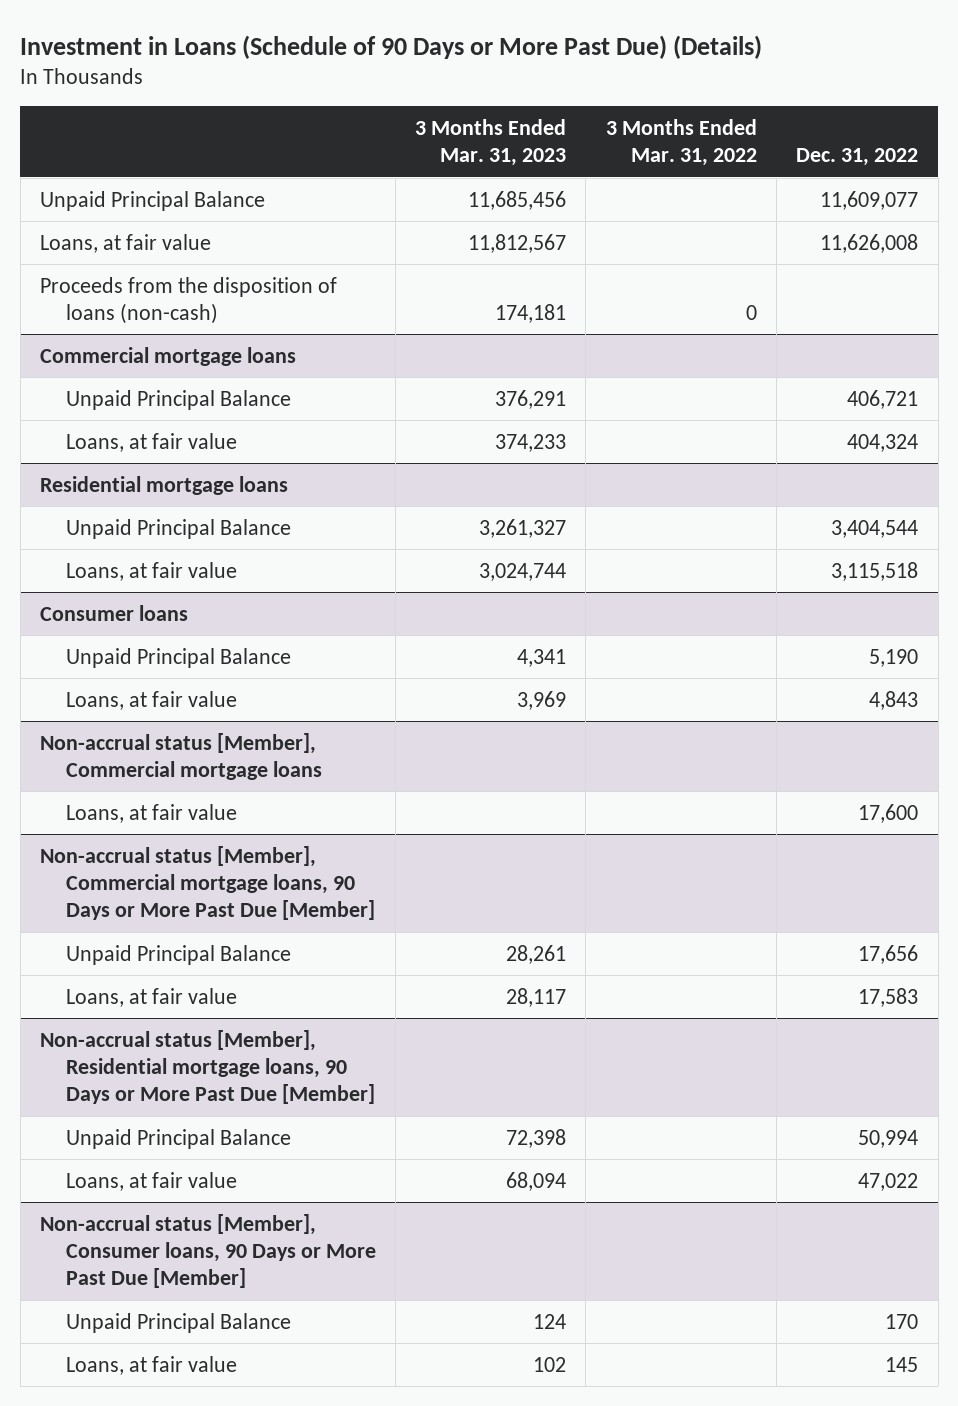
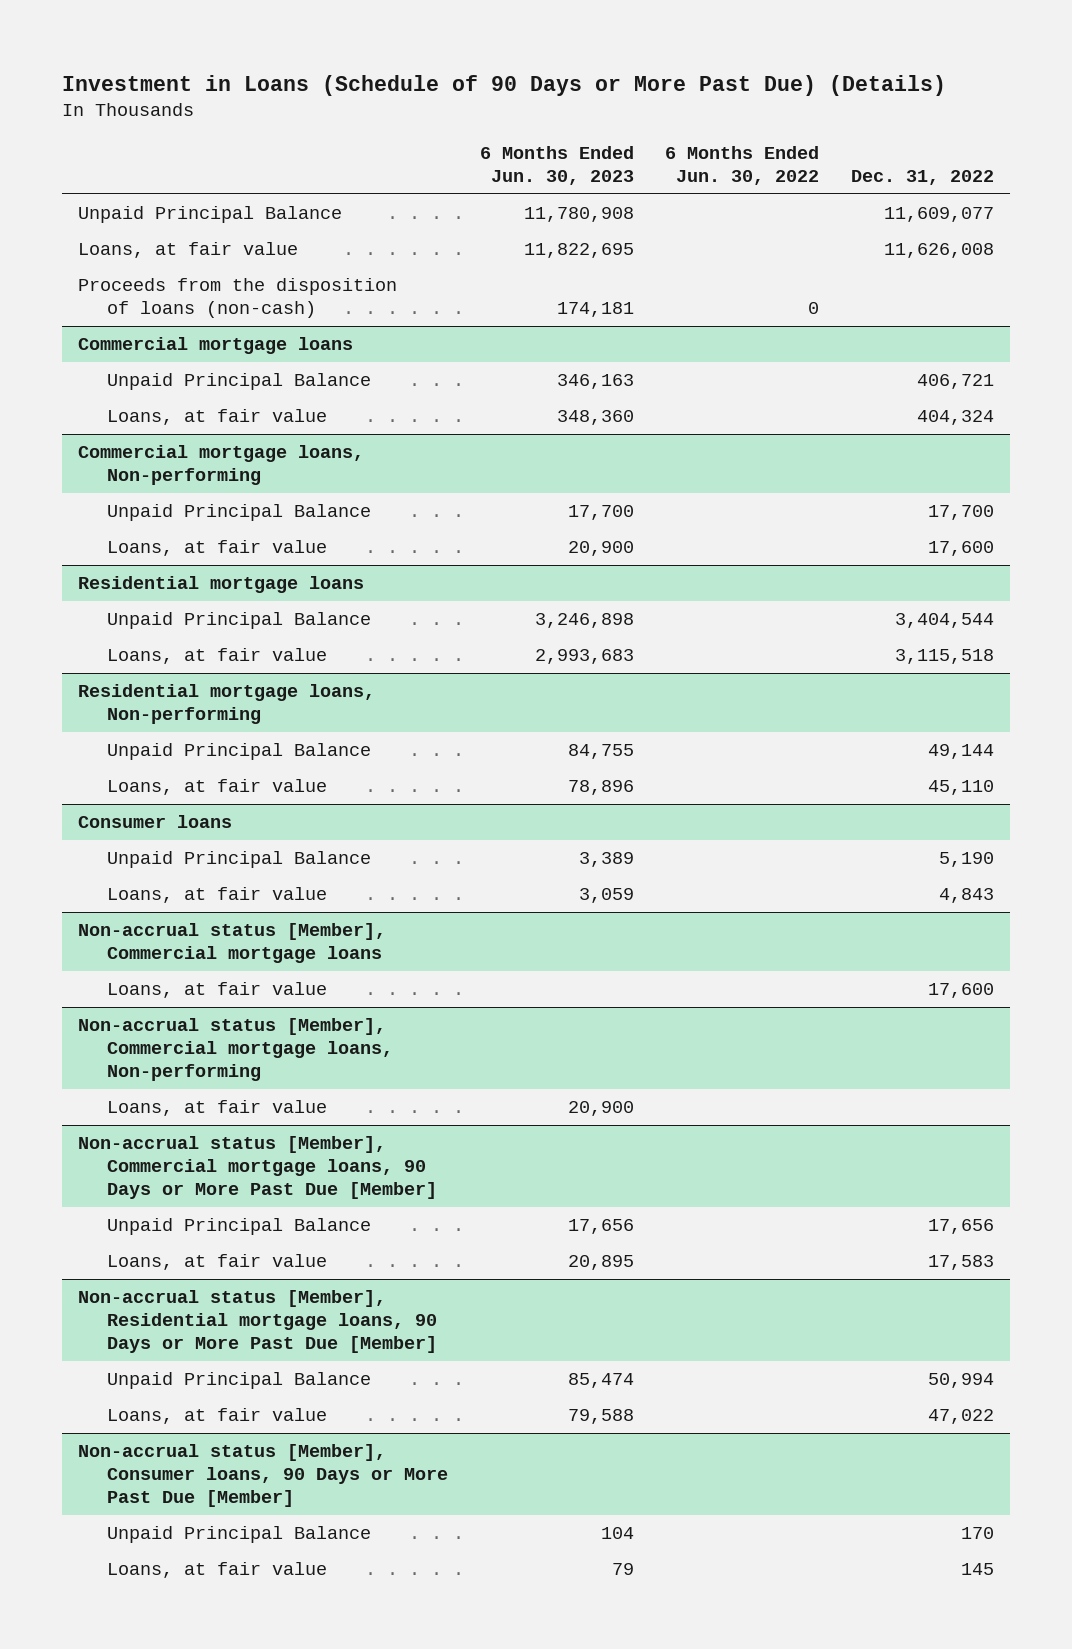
- | 3 Months Ended Mar. 31, 2023 | 3 Months Ended Mar. 31, 2022 | Dec. 31, 2022
+ | 6 Months Ended Jun. 30, 2023 | 6 Months Ended Jun. 30, 2022 | Dec. 31, 2022
+ Commercial mortgage loans, Non-performing
+ Unpaid Principal Balance | 17,700 | | 17,700
+ Loans, at fair value | 20,900 | | 17,600
+ Residential mortgage loans, Non-performing
+ Unpaid Principal Balance | 84,755 | | 49,144
+ Loans, at fair value | 78,896 | | 45,110
+ Non-accrual status [Member], Commercial mortgage loans, Non-performing
+ Loans, at fair value | 20,900 | |

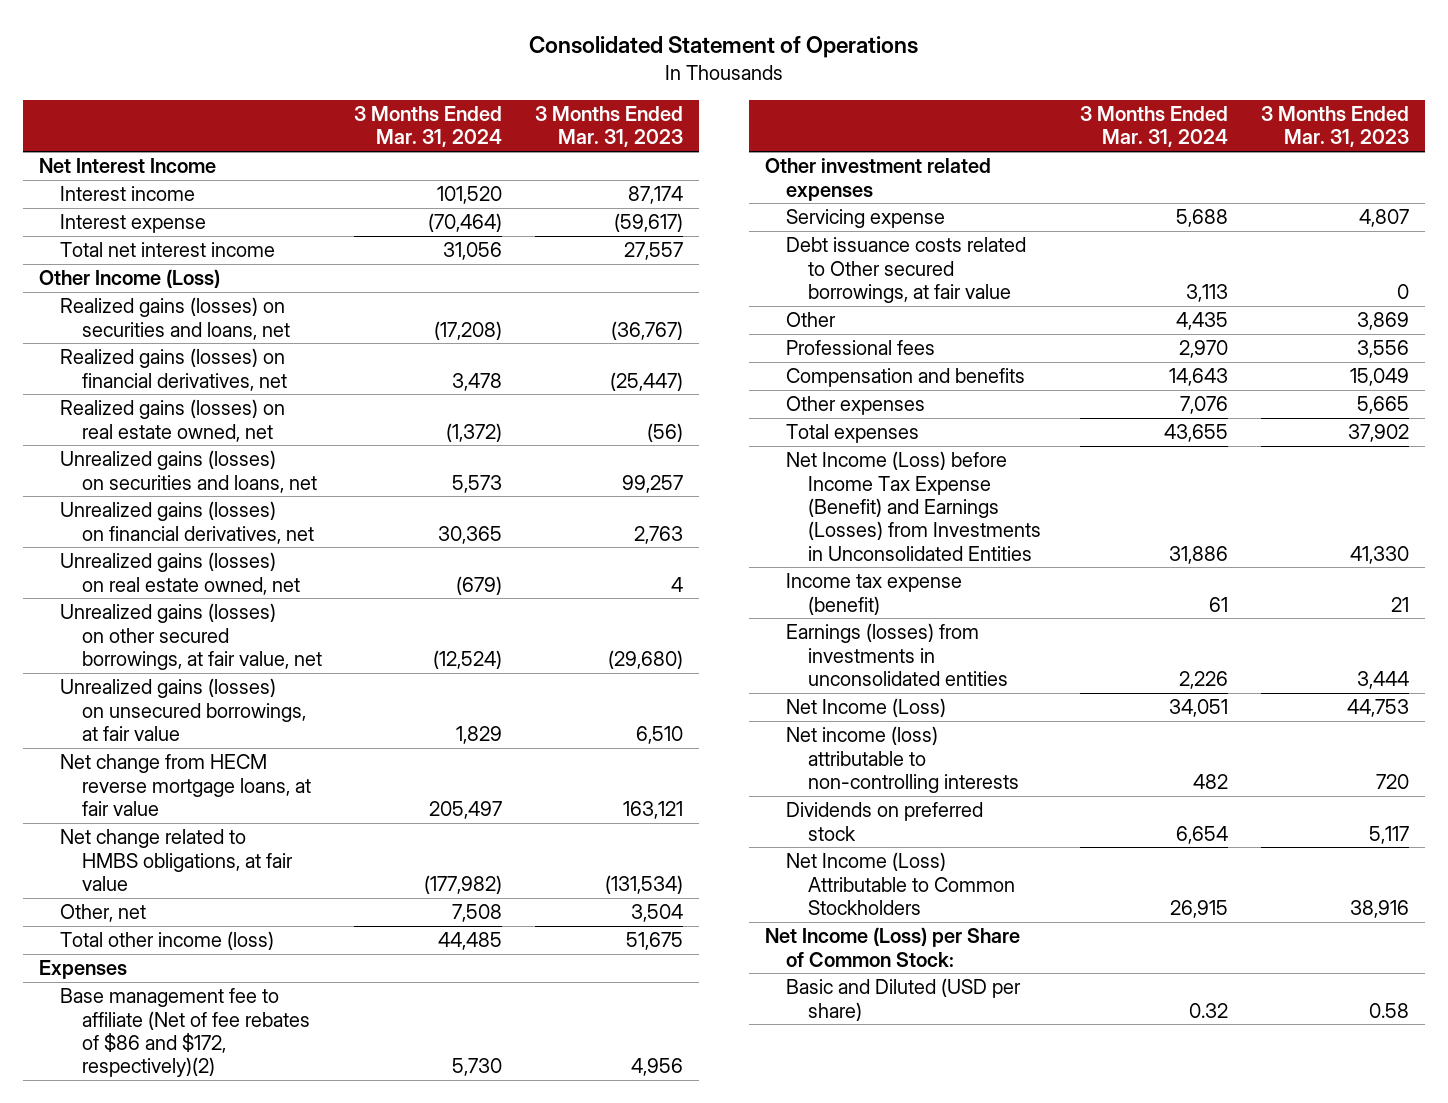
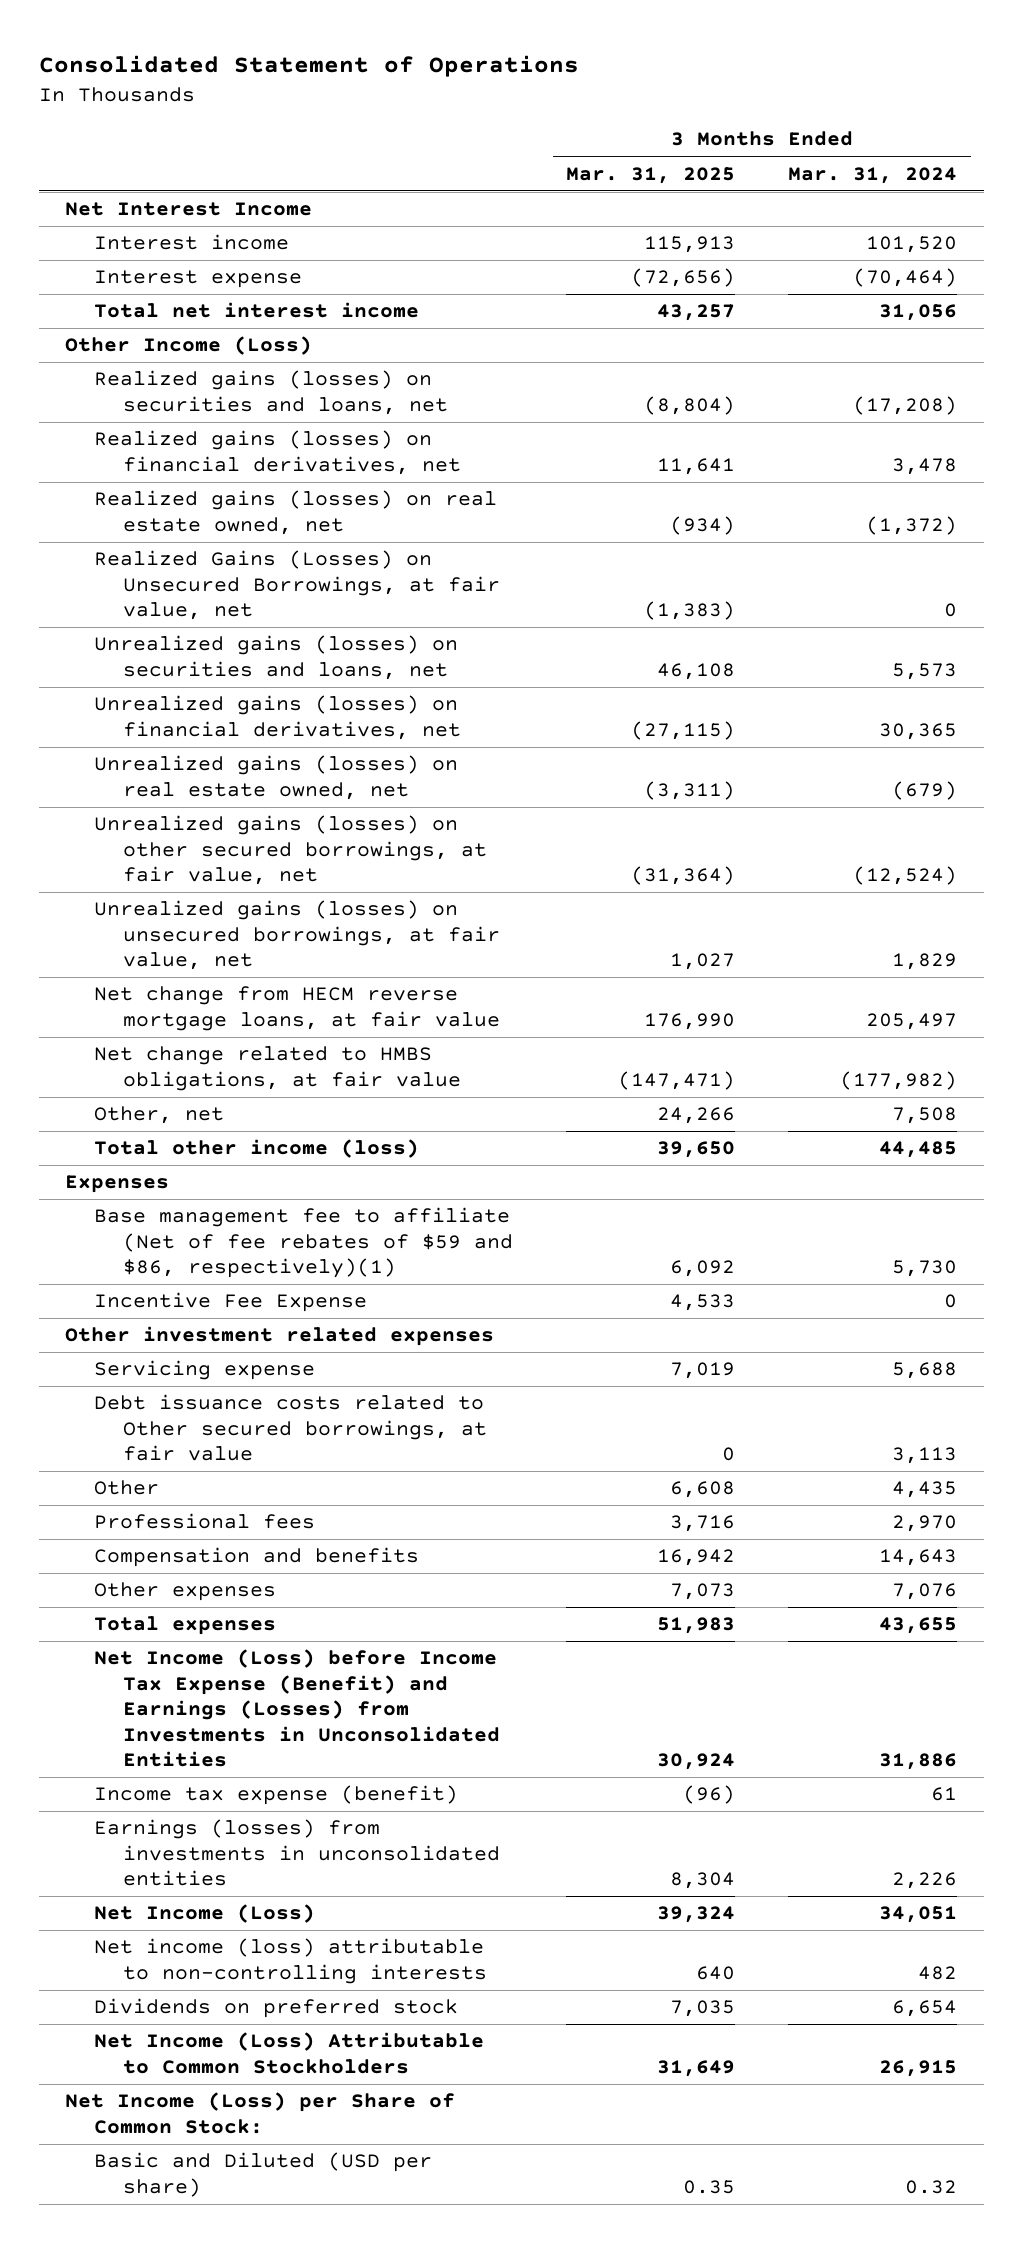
- | 3 Months Ended Mar. 31, 2024 | 3 Months Ended Mar. 31, 2023
+ | 3 Months Ended Mar. 31, 2025 | 3 Months Ended Mar. 31, 2024
+ Realized Gains (Losses) on Unsecured Borrowings, at fair value, net | (1,383) | 0
- Unrealized gains (losses) on unsecured borrowings, at fair value | 1,829 | 6,510
+ Unrealized gains (losses) on unsecured borrowings, at fair value, net | 1,027 | 1,829
- Base management fee to affiliate (Net of fee rebates of $86 and $172, respectively)(2) | 5,730 | 4,956
+ Base management fee to affiliate (Net of fee rebates of $59 and $86, respectively)(1) | 6,092 | 5,730
+ Incentive Fee Expense | 4,533 | 0

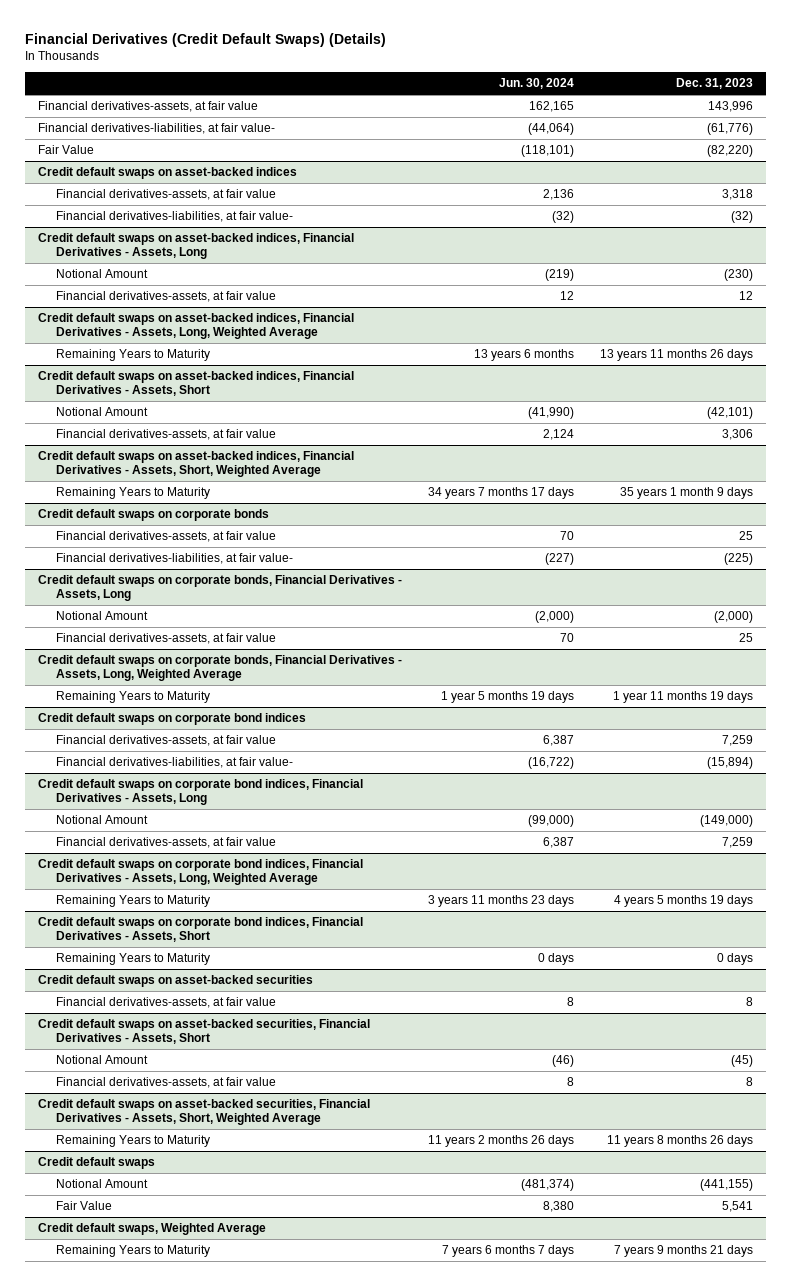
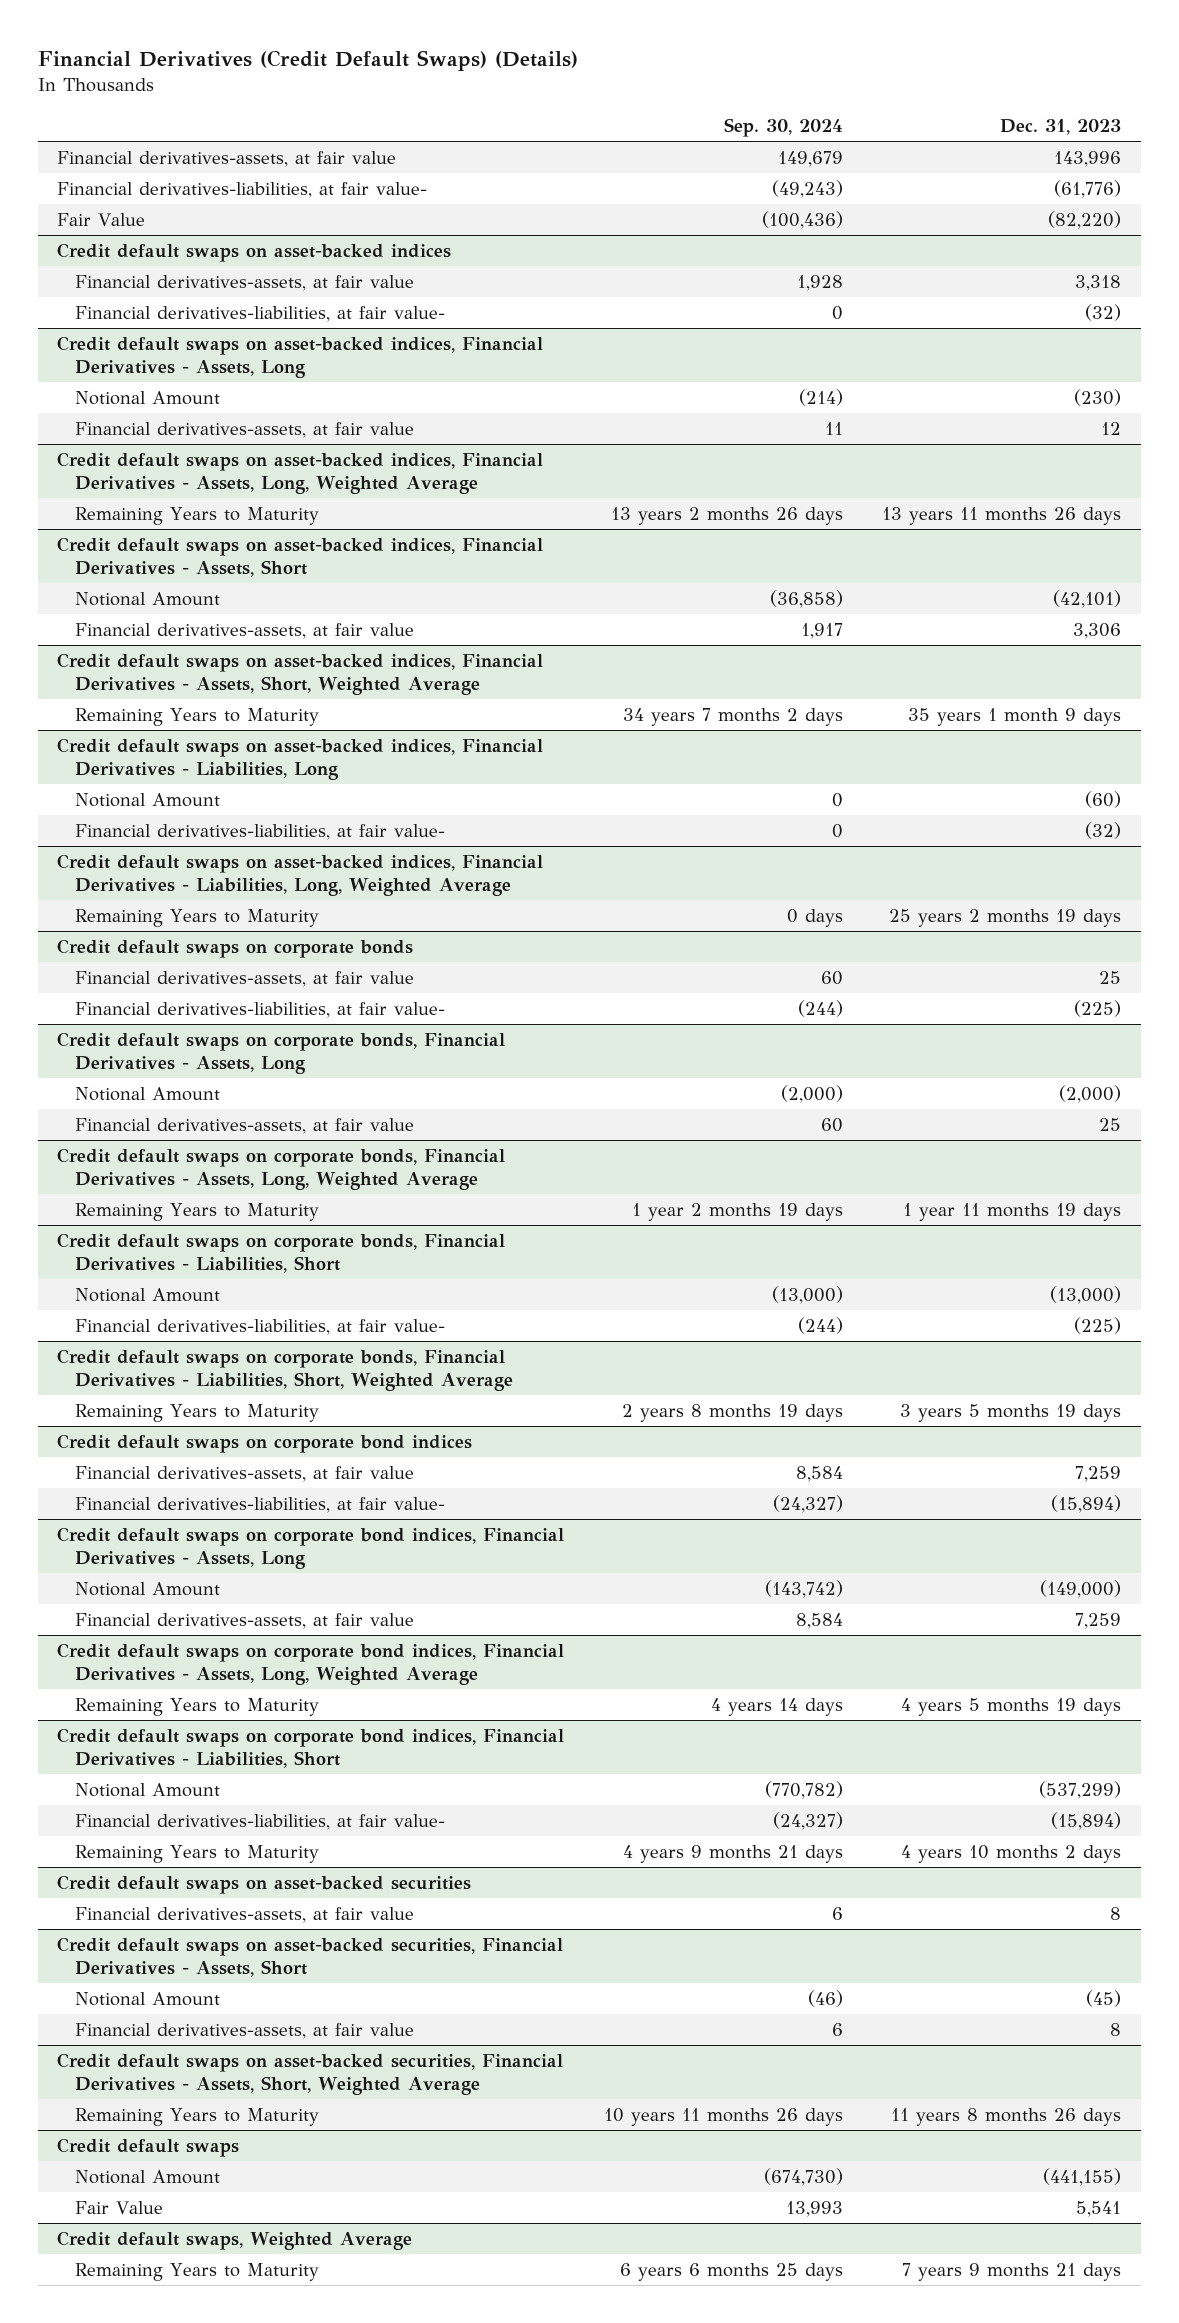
- | Jun. 30, 2024 | Dec. 31, 2023
+ | Sep. 30, 2024 | Dec. 31, 2023
+ Credit default swaps on asset-backed indices, Financial Derivatives - Liabilities, Long
+ Notional Amount | 0 | (60)
+ Financial derivatives-liabilities, at fair value- | 0 | (32)
+ Credit default swaps on asset-backed indices, Financial Derivatives - Liabilities, Long, Weighted Average
+ Remaining Years to Maturity | 0 days | 25 years 2 months 19 days
+ Credit default swaps on corporate bonds, Financial Derivatives - Liabilities, Short
+ Notional Amount | (13,000) | (13,000)
+ Financial derivatives-liabilities, at fair value- | (244) | (225)
+ Credit default swaps on corporate bonds, Financial Derivatives - Liabilities, Short, Weighted Average
+ Remaining Years to Maturity | 2 years 8 months 19 days | 3 years 5 months 19 days
- Credit default swaps on corporate bond indices, Financial Derivatives - Assets, Short
- Remaining Years to Maturity | 0 days | 0 days
+ Credit default swaps on corporate bond indices, Financial Derivatives - Liabilities, Short
+ Notional Amount | (770,782) | (537,299)
+ Financial derivatives-liabilities, at fair value- | (24,327) | (15,894)
+ Remaining Years to Maturity | 4 years 9 months 21 days | 4 years 10 months 2 days

